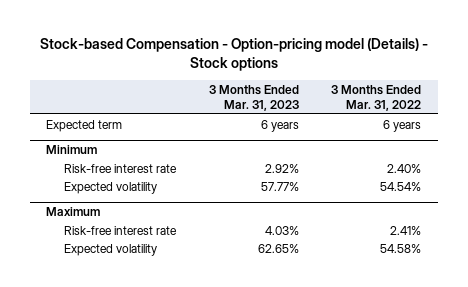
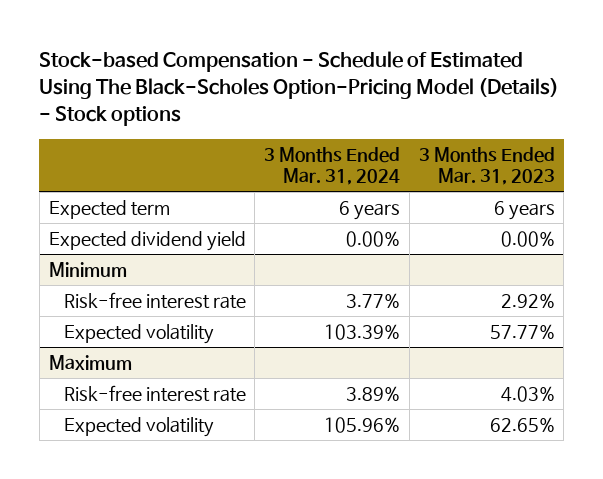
- Stock-based Compensation - Option-pricing model (Details) - Stock options
+ Stock-based Compensation - Schedule of Estimated Using The Black-Scholes Option-Pricing Model (Details) - Stock options
- | 3 Months Ended Mar. 31, 2023 | 3 Months Ended Mar. 31, 2022
+ | 3 Months Ended Mar. 31, 2024 | 3 Months Ended Mar. 31, 2023
+ Expected dividend yield | 0.00% | 0.00%

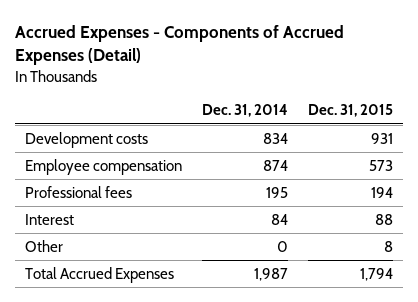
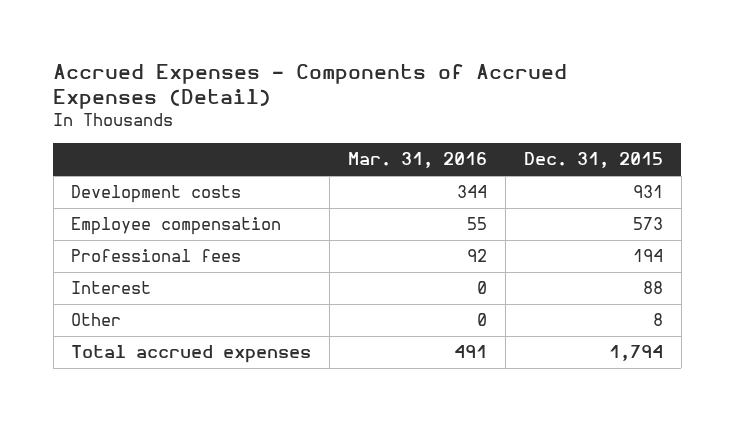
- | Dec. 31, 2014 | Dec. 31, 2015
+ | Mar. 31, 2016 | Dec. 31, 2015
- Total Accrued Expenses | 1,987 | 1,794
+ Total accrued expenses | 491 | 1,794

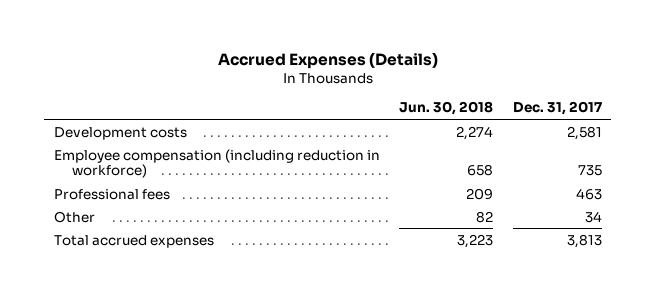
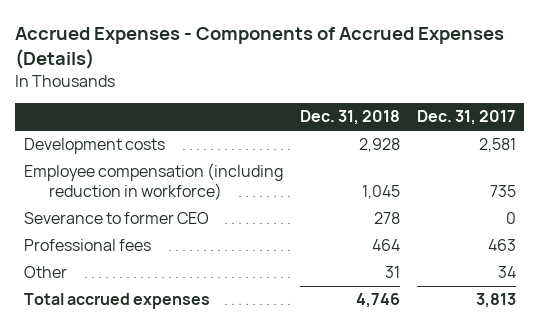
- Accrued Expenses (Details)
+ Accrued Expenses - Components of Accrued Expenses (Details)
- | Jun. 30, 2018 | Dec. 31, 2017
+ | Dec. 31, 2018 | Dec. 31, 2017
+ Severance to former CEO | 278 | 0

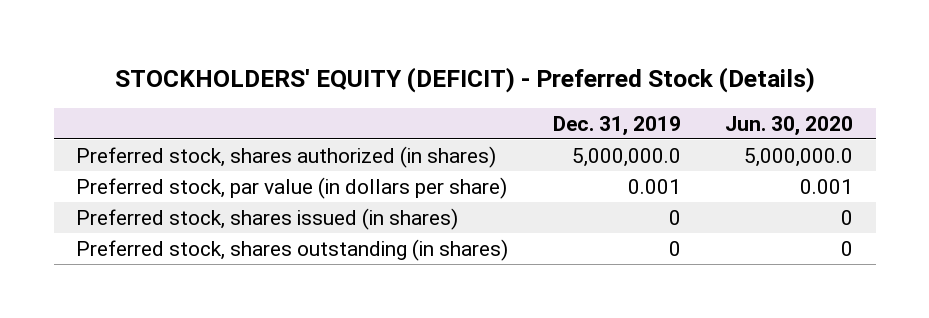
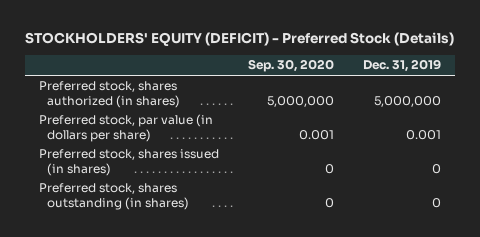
- | Dec. 31, 2019 | Jun. 30, 2020
+ | Sep. 30, 2020 | Dec. 31, 2019
- Preferred stock, shares authorized (in shares) | 5,000,000.0 | 5,000,000.0
+ Preferred stock, shares authorized (in shares) | 5,000,000 | 5,000,000

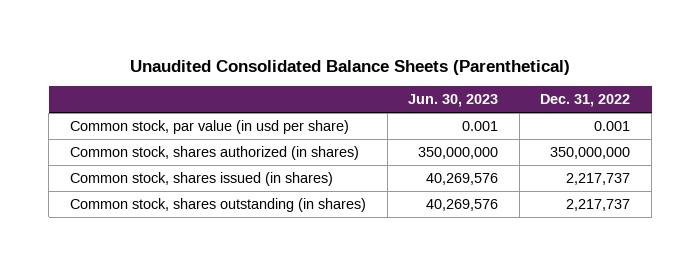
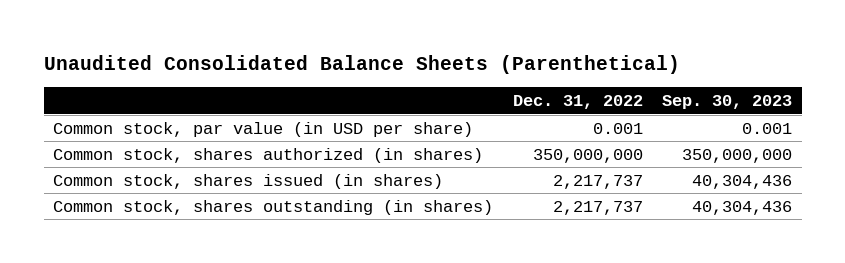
- | Jun. 30, 2023 | Dec. 31, 2022
+ | Dec. 31, 2022 | Sep. 30, 2023
- Common stock, par value (in usd per share) | 0.001 | 0.001
+ Common stock, par value (in USD per share) | 0.001 | 0.001

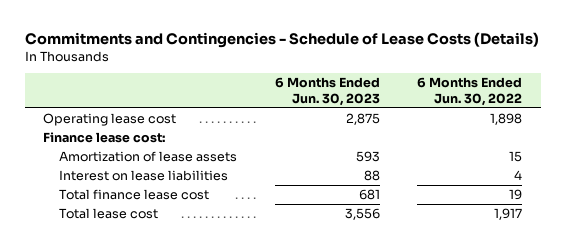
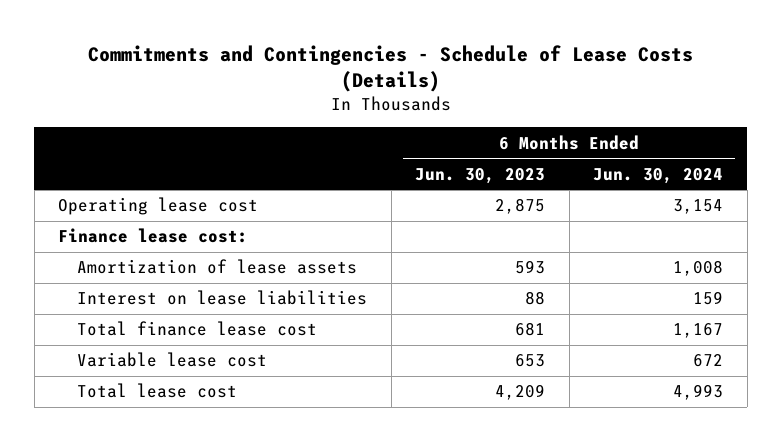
- | 6 Months Ended Jun. 30, 2023 | 6 Months Ended Jun. 30, 2022
+ | 6 Months Ended Jun. 30, 2023 | 6 Months Ended Jun. 30, 2024
- Total lease cost | 3,556 | 1,917
+ Variable lease cost | 653 | 672
+ Total lease cost | 4,209 | 4,993

